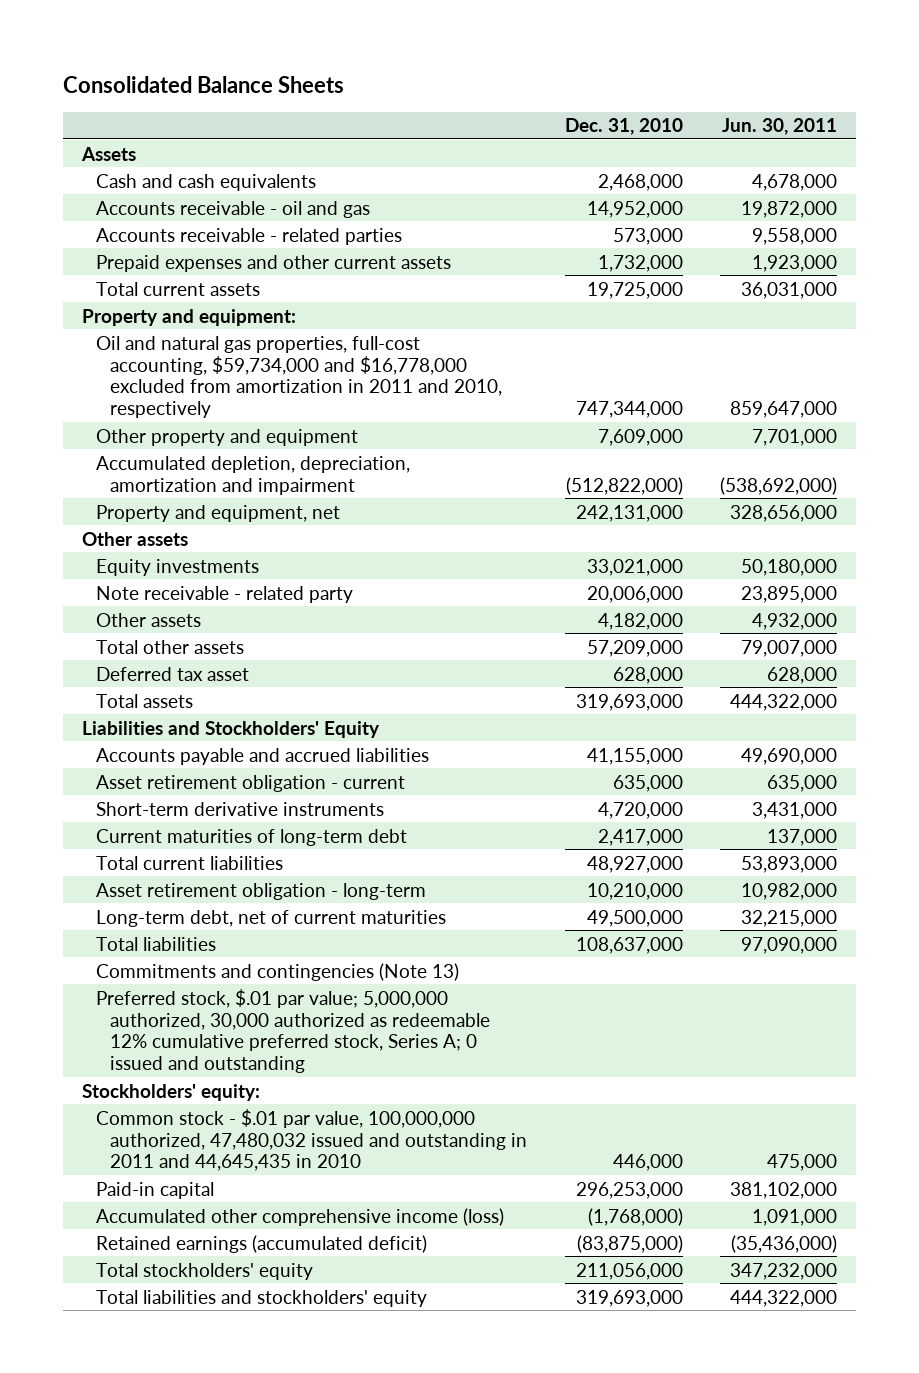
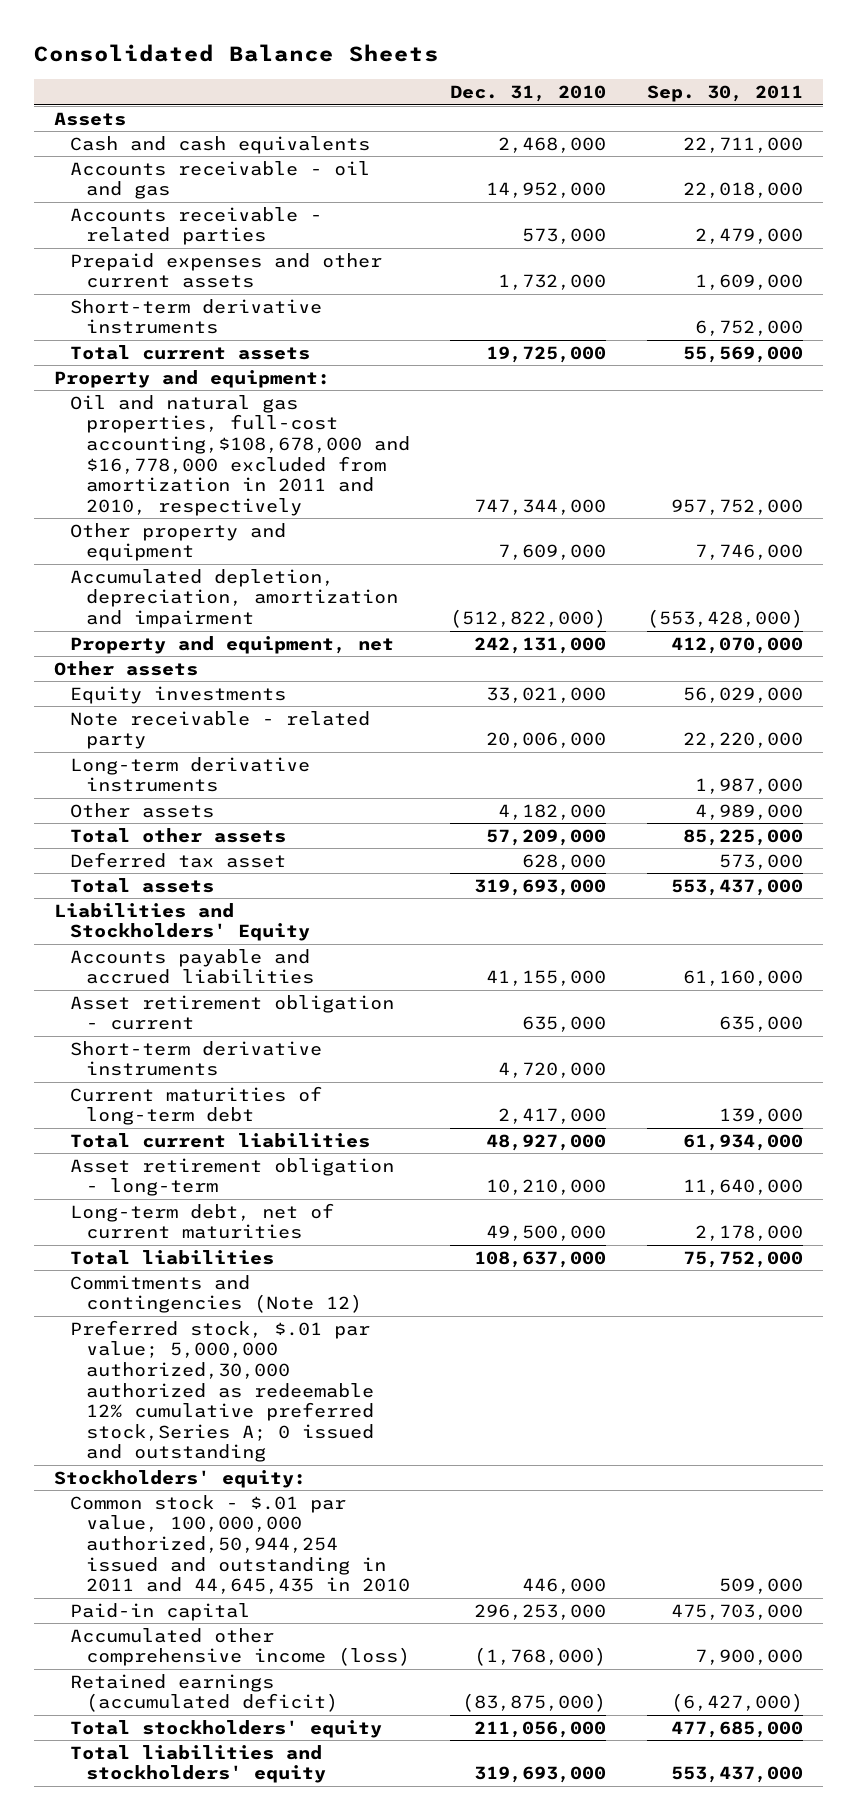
- | Dec. 31, 2010 | Jun. 30, 2011
+ | Dec. 31, 2010 | Sep. 30, 2011
+ Short-term derivative instruments | | 6,752,000
- Oil and natural gas properties, full-cost accounting, $59,734,000 and $16,778,000 excluded from amortization in 2011 and 2010, respectively | 747,344,000 | 859,647,000
+ Oil and natural gas properties, full-cost accounting,$108,678,000 and $16,778,000 excluded from amortization in 2011 and 2010, respectively | 747,344,000 | 957,752,000
+ Long-term derivative instruments | | 1,987,000
- Commitments and contingencies (Note 13)
- Preferred stock, $.01 par value; 5,000,000 authorized, 30,000 authorized as redeemable 12% cumulative preferred stock, Series A; 0 issued and outstanding
+ Commitments and contingencies (Note 12)
+ Preferred stock, $.01 par value; 5,000,000 authorized,30,000 authorized as redeemable 12% cumulative preferred stock,Series A; 0 issued and outstanding
- Common stock - $.01 par value, 100,000,000 authorized, 47,480,032 issued and outstanding in 2011 and 44,645,435 in 2010 | 446,000 | 475,000
+ Common stock - $.01 par value, 100,000,000 authorized,50,944,254 issued and outstanding in 2011 and 44,645,435 in 2010 | 446,000 | 509,000

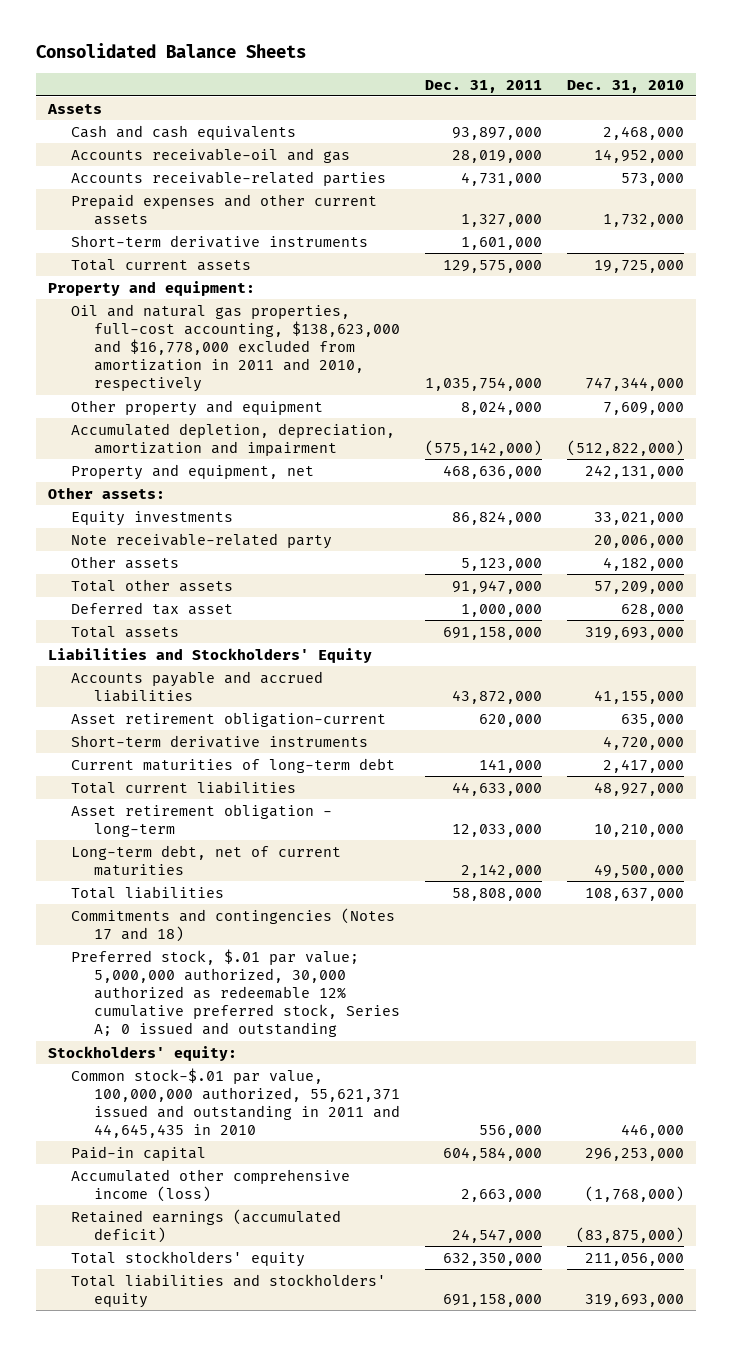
- | Dec. 31, 2010 | Sep. 30, 2011
+ | Dec. 31, 2011 | Dec. 31, 2010
- Accounts receivable - oil and gas | 14,952,000 | 22,018,000
- Accounts receivable - related parties | 573,000 | 2,479,000
+ Accounts receivable-oil and gas | 28,019,000 | 14,952,000
+ Accounts receivable-related parties | 4,731,000 | 573,000
- Oil and natural gas properties, full-cost accounting,$108,678,000 and $16,778,000 excluded from amortization in 2011 and 2010, respectively | 747,344,000 | 957,752,000
+ Oil and natural gas properties, full-cost accounting, $138,623,000 and $16,778,000 excluded from amortization in 2011 and 2010, respectively | 1,035,754,000 | 747,344,000
- Other assets
+ Other assets:
- Note receivable - related party | 20,006,000 | 22,220,000
- Long-term derivative instruments | | 1,987,000
+ Note receivable-related party | | 20,006,000
- Asset retirement obligation - current | 635,000 | 635,000
+ Asset retirement obligation-current | 620,000 | 635,000
- Commitments and contingencies (Note 12)
- Preferred stock, $.01 par value; 5,000,000 authorized,30,000 authorized as redeemable 12% cumulative preferred stock,Series A; 0 issued and outstanding
+ Commitments and contingencies (Notes 17 and 18)
+ Preferred stock, $.01 par value; 5,000,000 authorized, 30,000 authorized as redeemable 12% cumulative preferred stock, Series A; 0 issued and outstanding
- Common stock - $.01 par value, 100,000,000 authorized,50,944,254 issued and outstanding in 2011 and 44,645,435 in 2010 | 446,000 | 509,000
+ Common stock-$.01 par value, 100,000,000 authorized, 55,621,371 issued and outstanding in 2011 and 44,645,435 in 2010 | 556,000 | 446,000

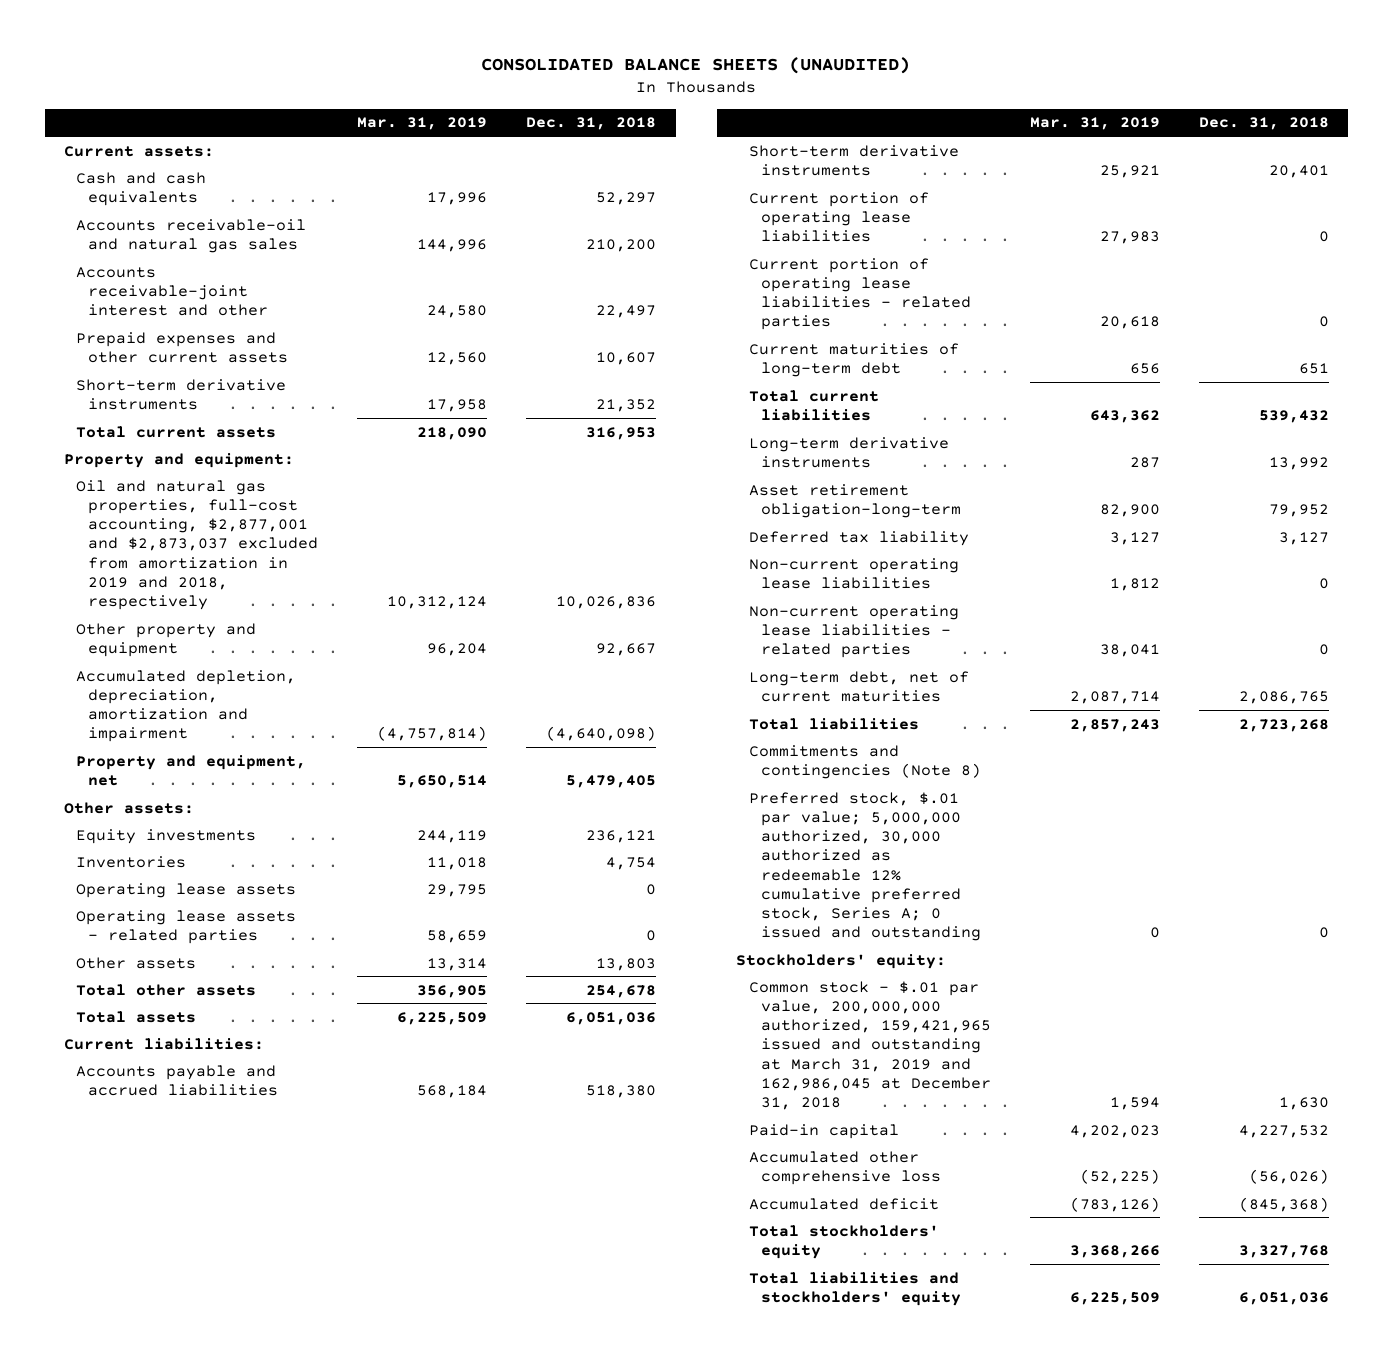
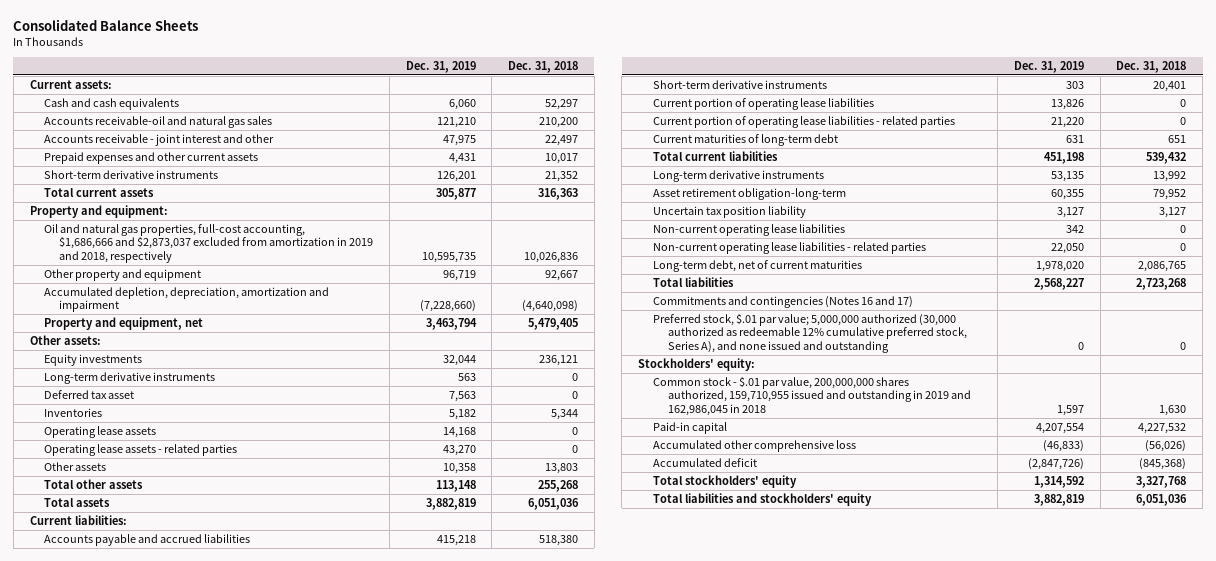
- CONSOLIDATED BALANCE SHEETS (UNAUDITED)
+ Consolidated Balance Sheets
- | Mar. 31, 2019 | Dec. 31, 2018
+ | Dec. 31, 2019 | Dec. 31, 2018
- Accounts receivable-joint interest and other | 24,580 | 22,497
- Prepaid expenses and other current assets | 12,560 | 10,607
+ Accounts receivable - joint interest and other | 47,975 | 22,497
+ Prepaid expenses and other current assets | 4,431 | 10,017
- Total current assets | 218,090 | 316,953
+ Total current assets | 305,877 | 316,363
- Oil and natural gas properties, full-cost accounting, $2,877,001 and $2,873,037 excluded from amortization in 2019 and 2018, respectively | 10,312,124 | 10,026,836
+ Oil and natural gas properties, full-cost accounting, $1,686,666 and $2,873,037 excluded from amortization in 2019 and 2018, respectively | 10,595,735 | 10,026,836
- Inventories | 11,018 | 4,754
+ Long-term derivative instruments | 563 | 0
+ Deferred tax asset | 7,563 | 0
+ Inventories | 5,182 | 5,344
- Total other assets | 356,905 | 254,678
+ Total other assets | 113,148 | 255,268
- Deferred tax liability | 3,127 | 3,127
+ Uncertain tax position liability | 3,127 | 3,127
- Commitments and contingencies (Note 8)
- Preferred stock, $.01 par value; 5,000,000 authorized, 30,000 authorized as redeemable 12% cumulative preferred stock, Series A; 0 issued and outstanding | 0 | 0
+ Commitments and contingencies (Notes 16 and 17)
+ Preferred stock, $.01 par value; 5,000,000 authorized (30,000 authorized as redeemable 12% cumulative preferred stock, Series A), and none issued and outstanding | 0 | 0
- Common stock - $.01 par value, 200,000,000 authorized, 159,421,965 issued and outstanding at March 31, 2019 and 162,986,045 at December 31, 2018 | 1,594 | 1,630
+ Common stock - $.01 par value, 200,000,000 shares authorized, 159,710,955 issued and outstanding in 2019 and 162,986,045 in 2018 | 1,597 | 1,630

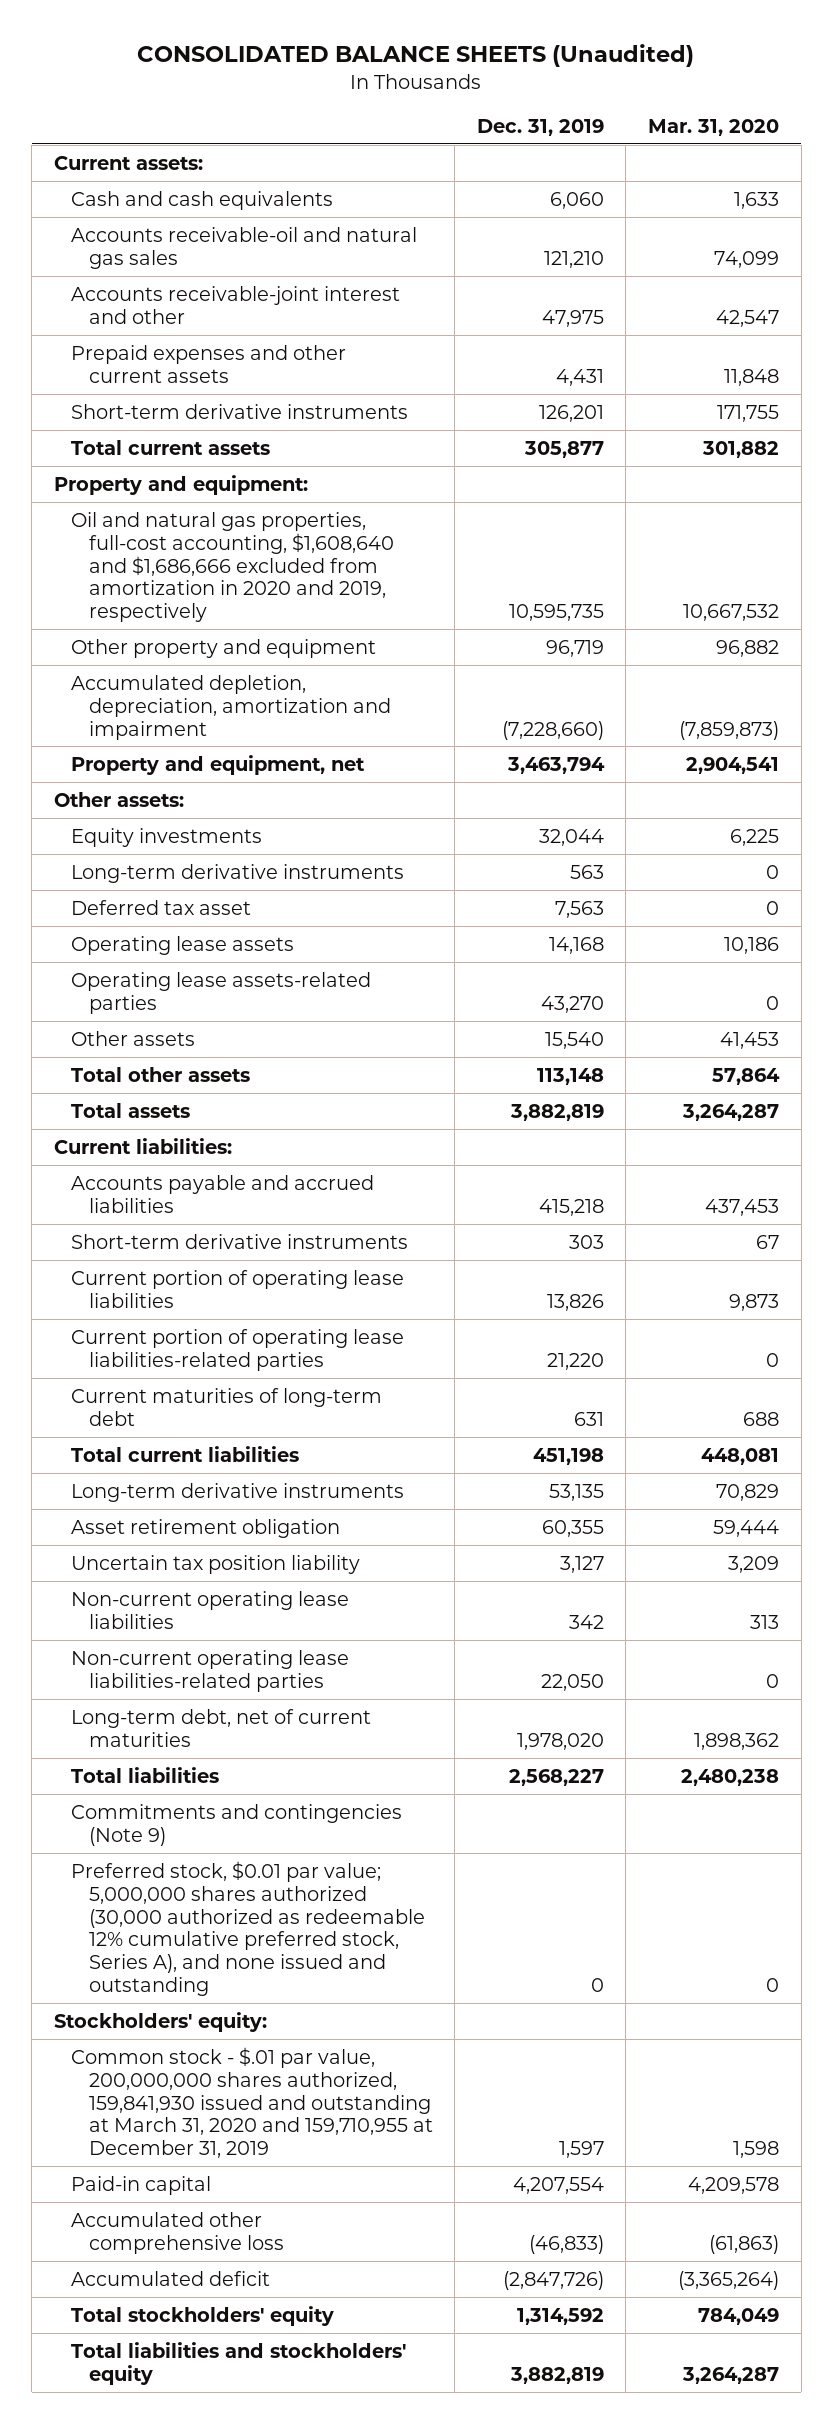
- Consolidated Balance Sheets
+ CONSOLIDATED BALANCE SHEETS (Unaudited)
- | Dec. 31, 2019 | Dec. 31, 2018
+ | Dec. 31, 2019 | Mar. 31, 2020
- Accounts receivable - joint interest and other | 47,975 | 22,497
+ Accounts receivable-joint interest and other | 47,975 | 42,547
- Oil and natural gas properties, full-cost accounting, $1,686,666 and $2,873,037 excluded from amortization in 2019 and 2018, respectively | 10,595,735 | 10,026,836
+ Oil and natural gas properties, full-cost accounting, $1,608,640 and $1,686,666 excluded from amortization in 2020 and 2019, respectively | 10,595,735 | 10,667,532
- Inventories | 5,182 | 5,344
- Operating lease assets - related parties | 43,270 | 0
- Other assets | 10,358 | 13,803
+ Operating lease assets-related parties | 43,270 | 0
+ Other assets | 15,540 | 41,453
- Current portion of operating lease liabilities - related parties | 21,220 | 0
+ Current portion of operating lease liabilities-related parties | 21,220 | 0
- Asset retirement obligation-long-term | 60,355 | 79,952
+ Asset retirement obligation | 60,355 | 59,444
- Non-current operating lease liabilities - related parties | 22,050 | 0
+ Non-current operating lease liabilities-related parties | 22,050 | 0
- Commitments and contingencies (Notes 16 and 17)
- Preferred stock, $.01 par value; 5,000,000 authorized (30,000 authorized as redeemable 12% cumulative preferred stock, Series A), and none issued and outstanding | 0 | 0
+ Commitments and contingencies (Note 9)
+ Preferred stock, $0.01 par value; 5,000,000 shares authorized (30,000 authorized as redeemable 12% cumulative preferred stock, Series A), and none issued and outstanding | 0 | 0
- Common stock - $.01 par value, 200,000,000 shares authorized, 159,710,955 issued and outstanding in 2019 and 162,986,045 in 2018 | 1,597 | 1,630
+ Common stock - $.01 par value, 200,000,000 shares authorized, 159,841,930 issued and outstanding at March 31, 2020 and 159,710,955 at December 31, 2019 | 1,597 | 1,598

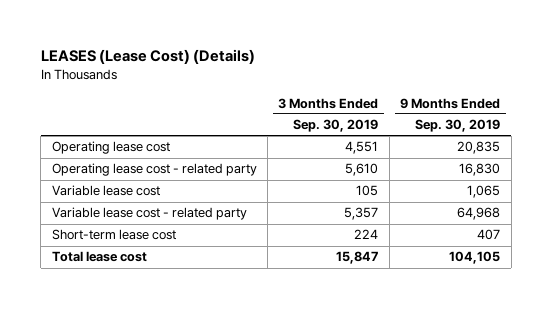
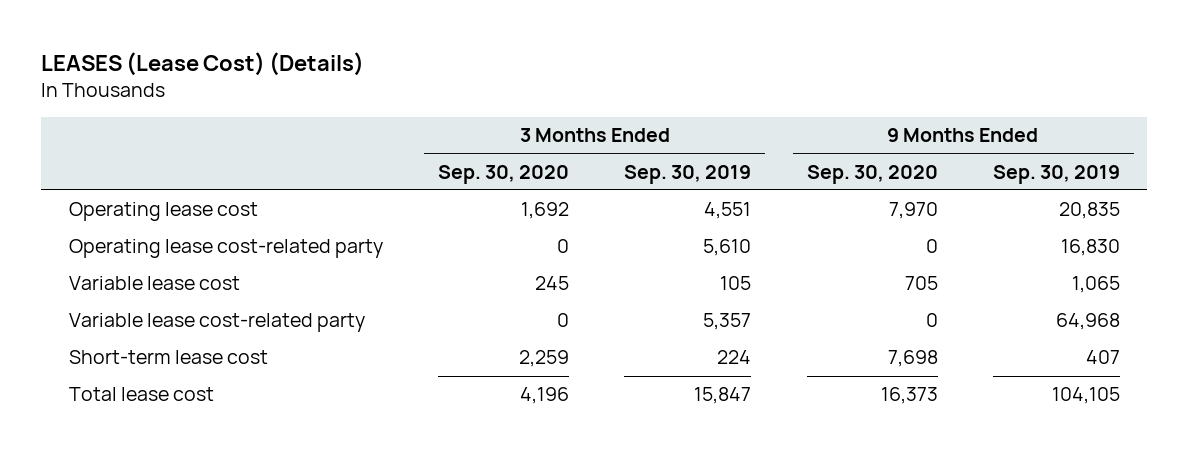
- | 3 Months Ended Sep. 30, 2019 | 9 Months Ended Sep. 30, 2019
+ | 3 Months Ended Sep. 30, 2020 | 3 Months Ended Sep. 30, 2019 | 9 Months Ended Sep. 30, 2020 | 9 Months Ended Sep. 30, 2019
- Operating lease cost - related party | 5,610 | 16,830
+ Operating lease cost-related party | 0 | 5,610 | 0 | 16,830
- Variable lease cost - related party | 5,357 | 64,968
+ Variable lease cost-related party | 0 | 5,357 | 0 | 64,968

